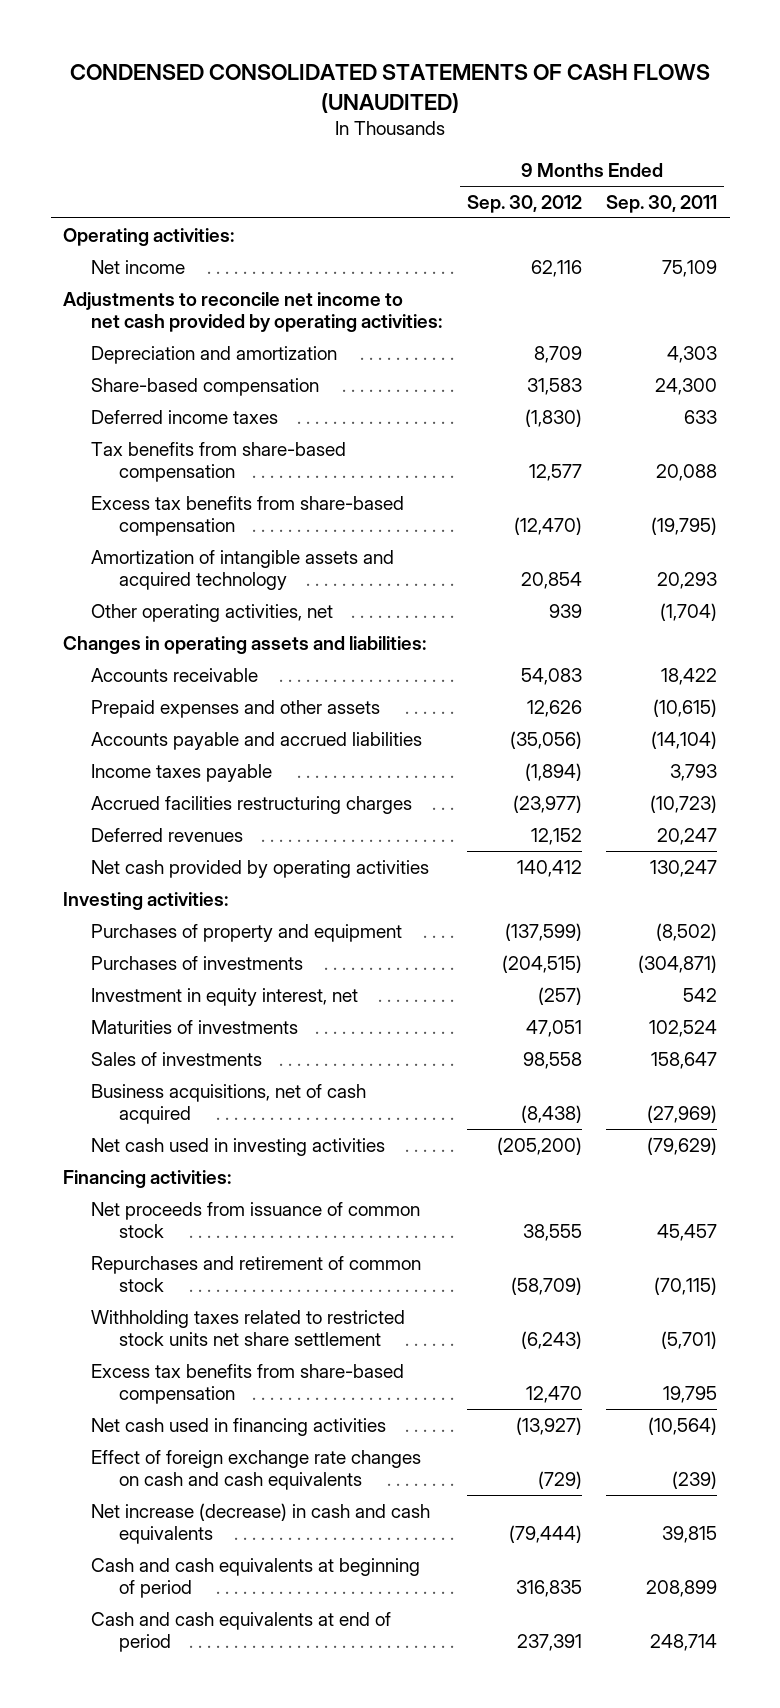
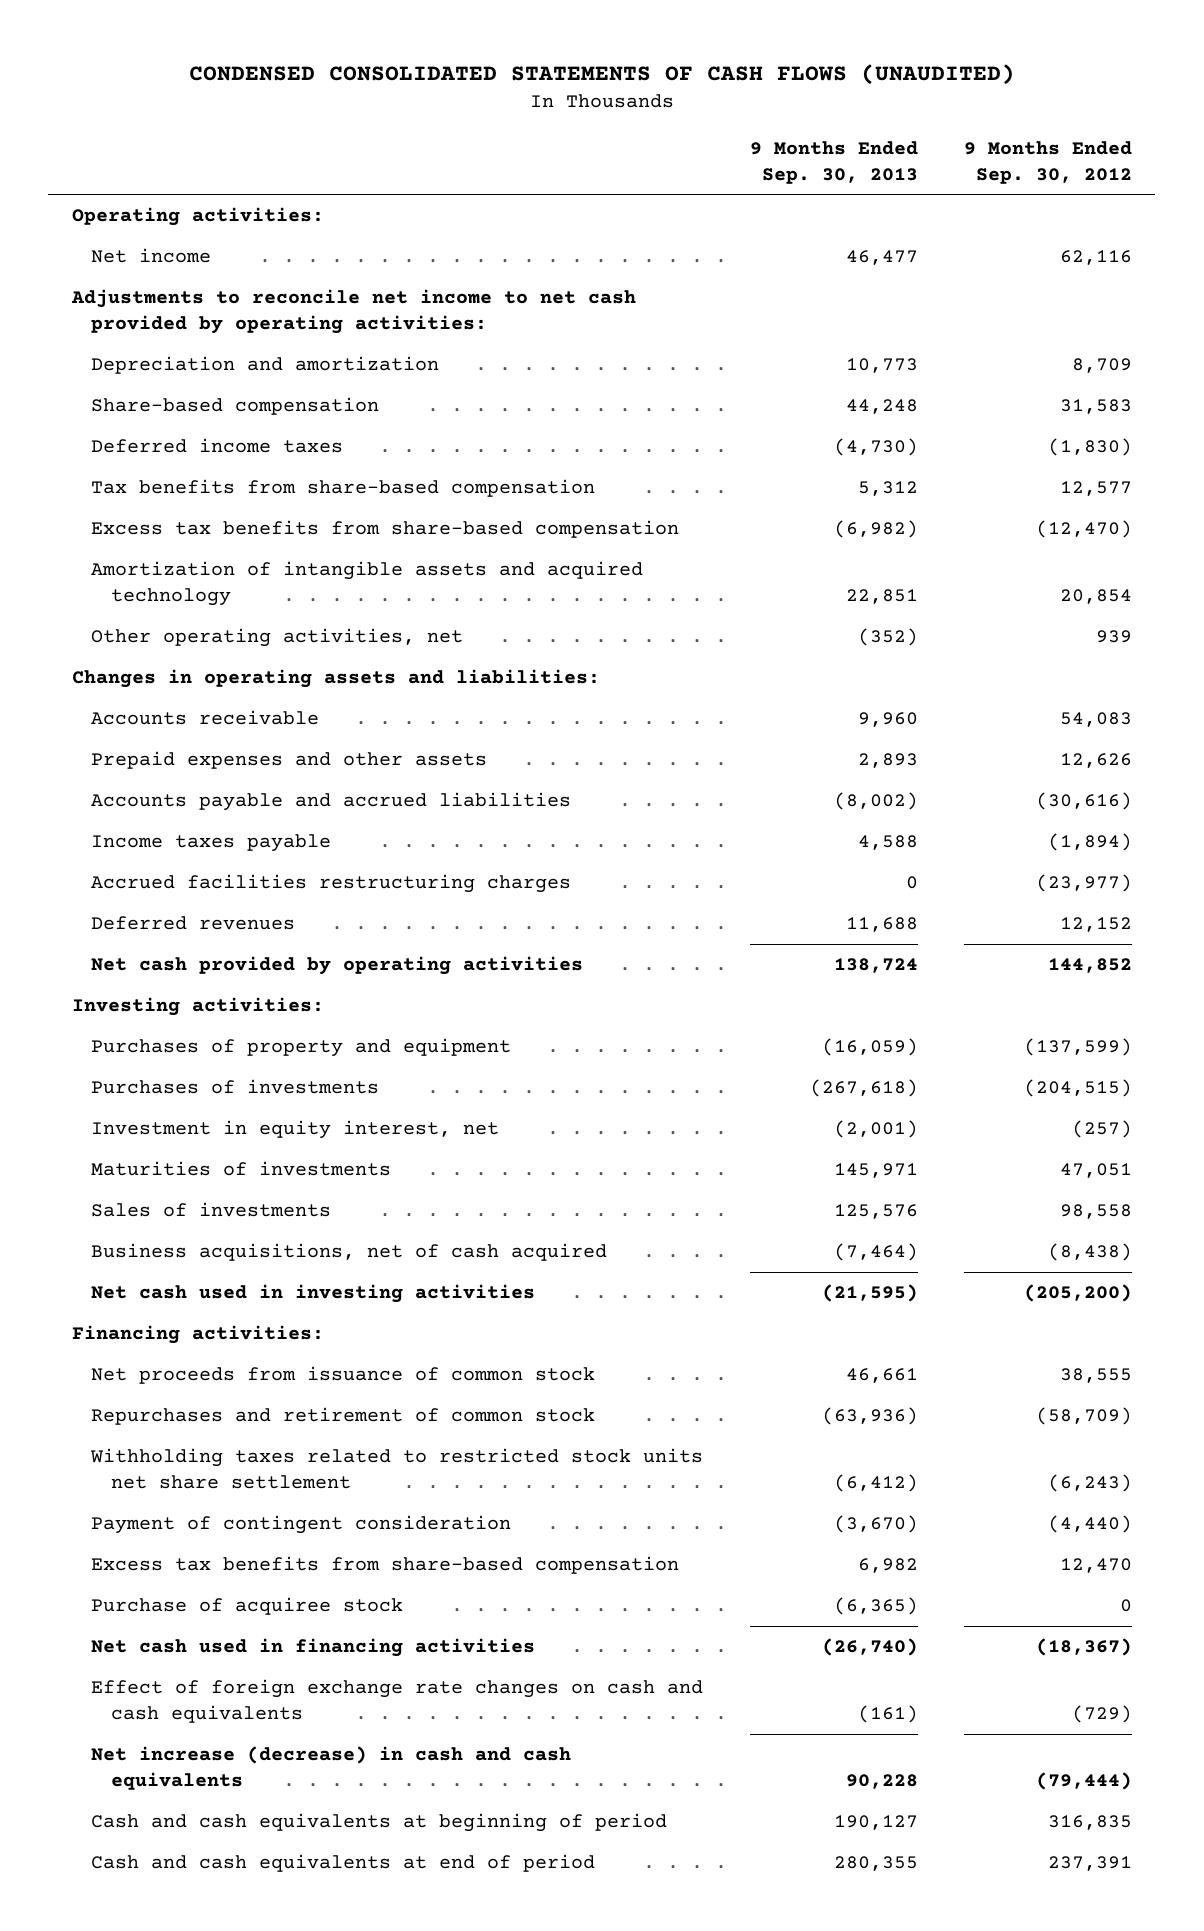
- | 9 Months Ended Sep. 30, 2012 | 9 Months Ended Sep. 30, 2011
+ | 9 Months Ended Sep. 30, 2013 | 9 Months Ended Sep. 30, 2012
- Accounts payable and accrued liabilities | (35,056) | (14,104)
+ Accounts payable and accrued liabilities | (8,002) | (30,616)
- Net cash provided by operating activities | 140,412 | 130,247
+ Net cash provided by operating activities | 138,724 | 144,852
+ Payment of contingent consideration | (3,670) | (4,440)
- Net cash used in financing activities | (13,927) | (10,564)
+ Purchase of acquiree stock | (6,365) | 0
+ Net cash used in financing activities | (26,740) | (18,367)

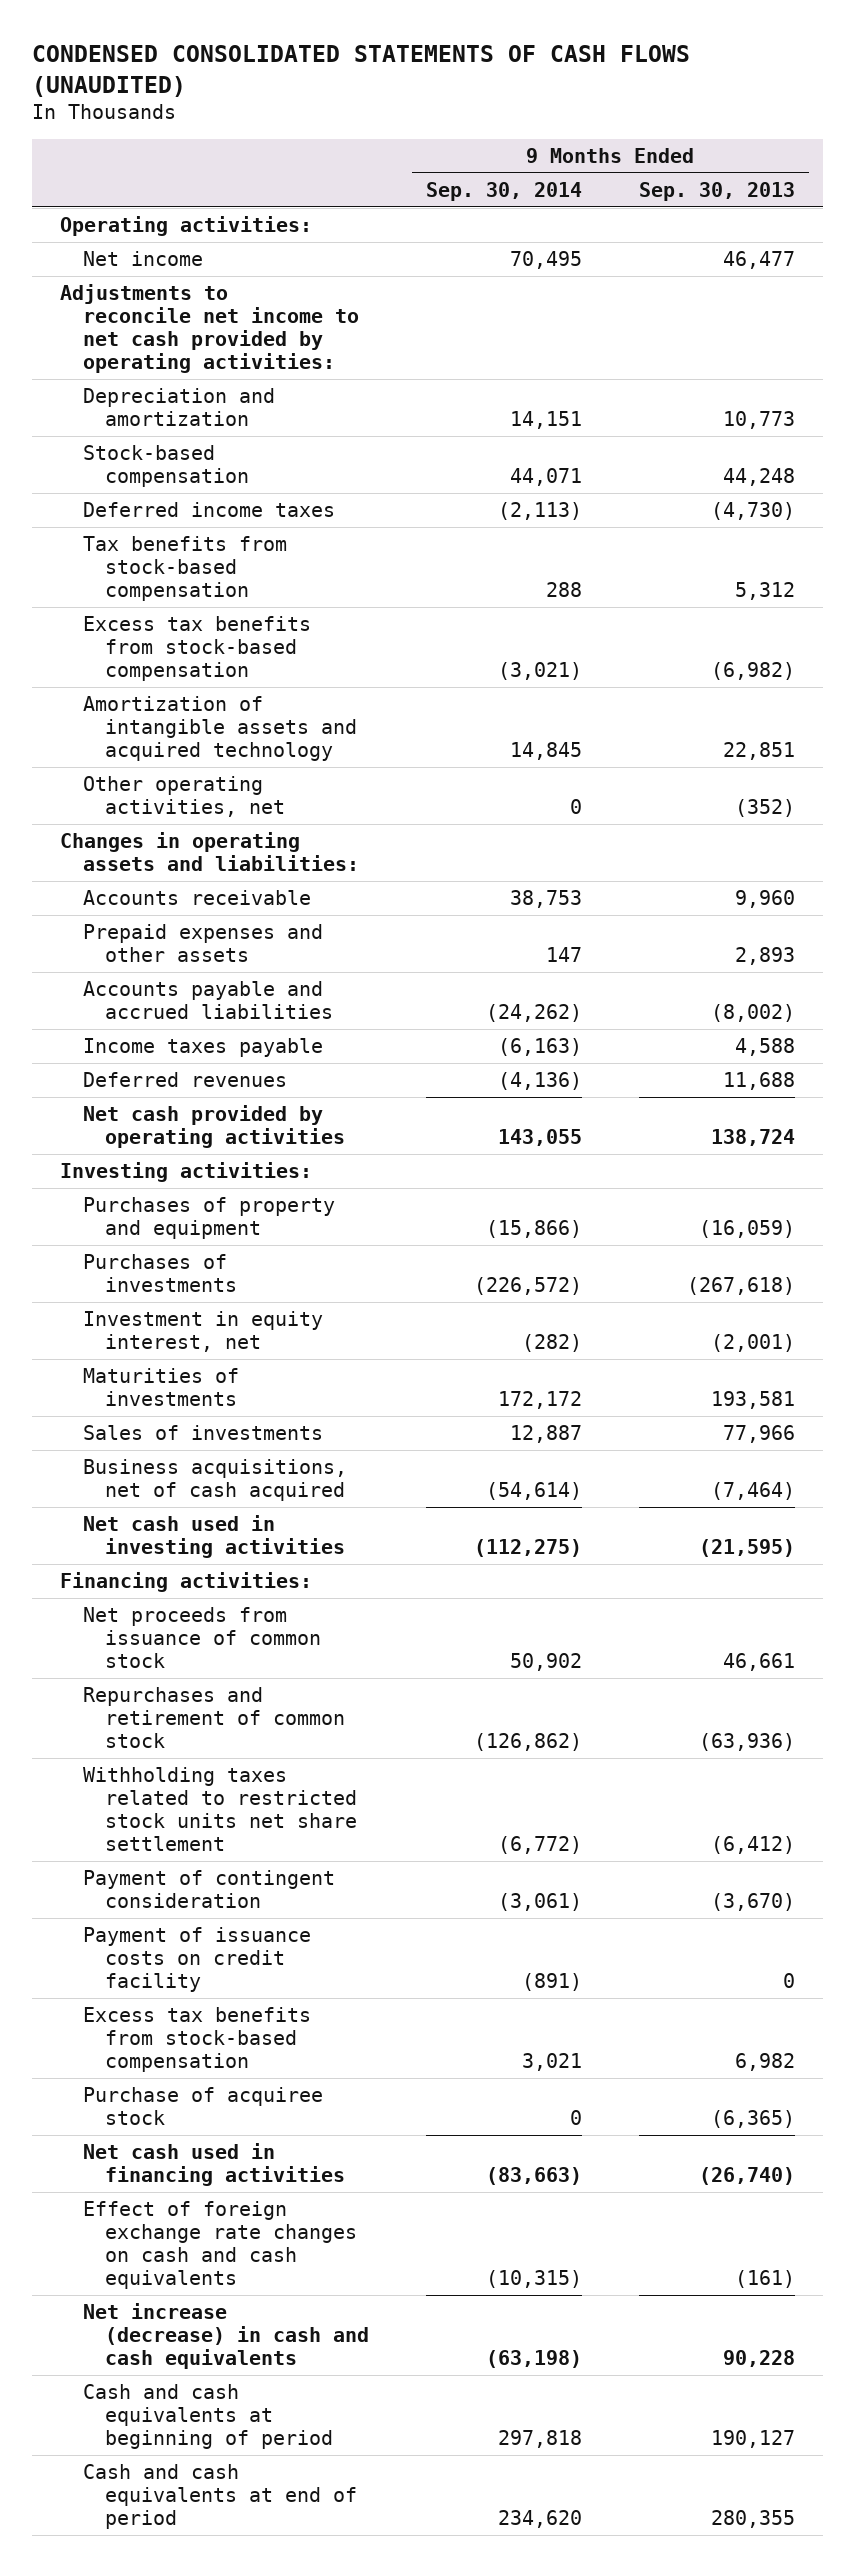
- | 9 Months Ended Sep. 30, 2013 | 9 Months Ended Sep. 30, 2012
+ | 9 Months Ended Sep. 30, 2014 | 9 Months Ended Sep. 30, 2013
- Share-based compensation | 44,248 | 31,583
+ Stock-based compensation | 44,071 | 44,248
- Tax benefits from share-based compensation | 5,312 | 12,577
- Excess tax benefits from share-based compensation | (6,982) | (12,470)
+ Tax benefits from stock-based compensation | 288 | 5,312
+ Excess tax benefits from stock-based compensation | (3,021) | (6,982)
- Accrued facilities restructuring charges | 0 | (23,977)
- Maturities of investments | 145,971 | 47,051
- Sales of investments | 125,576 | 98,558
+ Maturities of investments | 172,172 | 193,581
+ Sales of investments | 12,887 | 77,966
- Excess tax benefits from share-based compensation | 6,982 | 12,470
+ Payment of issuance costs on credit facility | (891) | 0
+ Excess tax benefits from stock-based compensation | 3,021 | 6,982

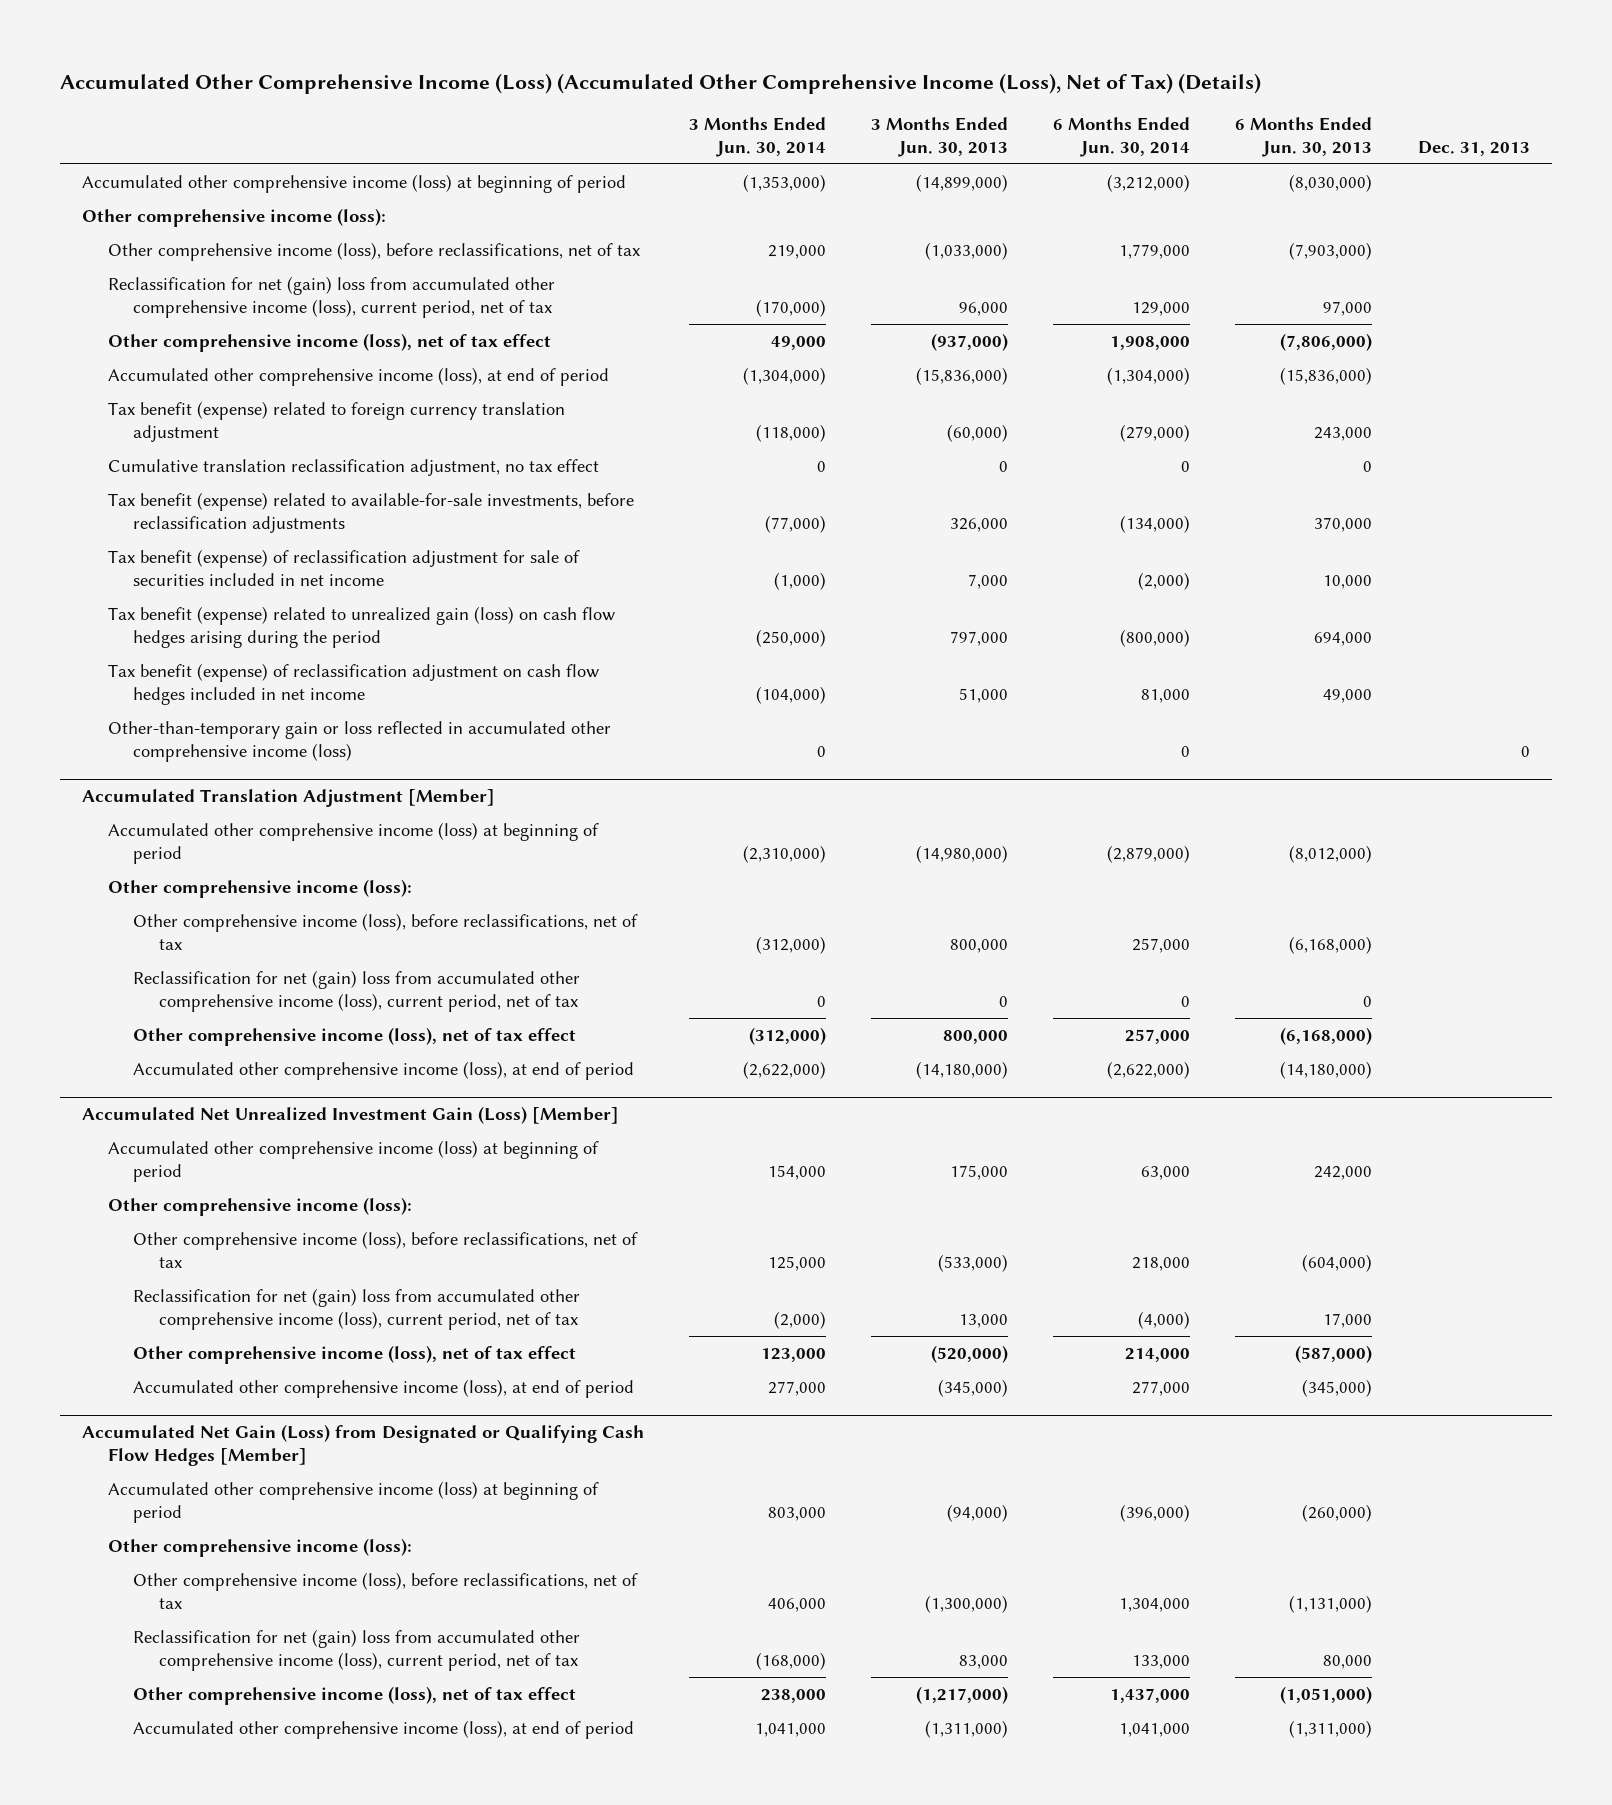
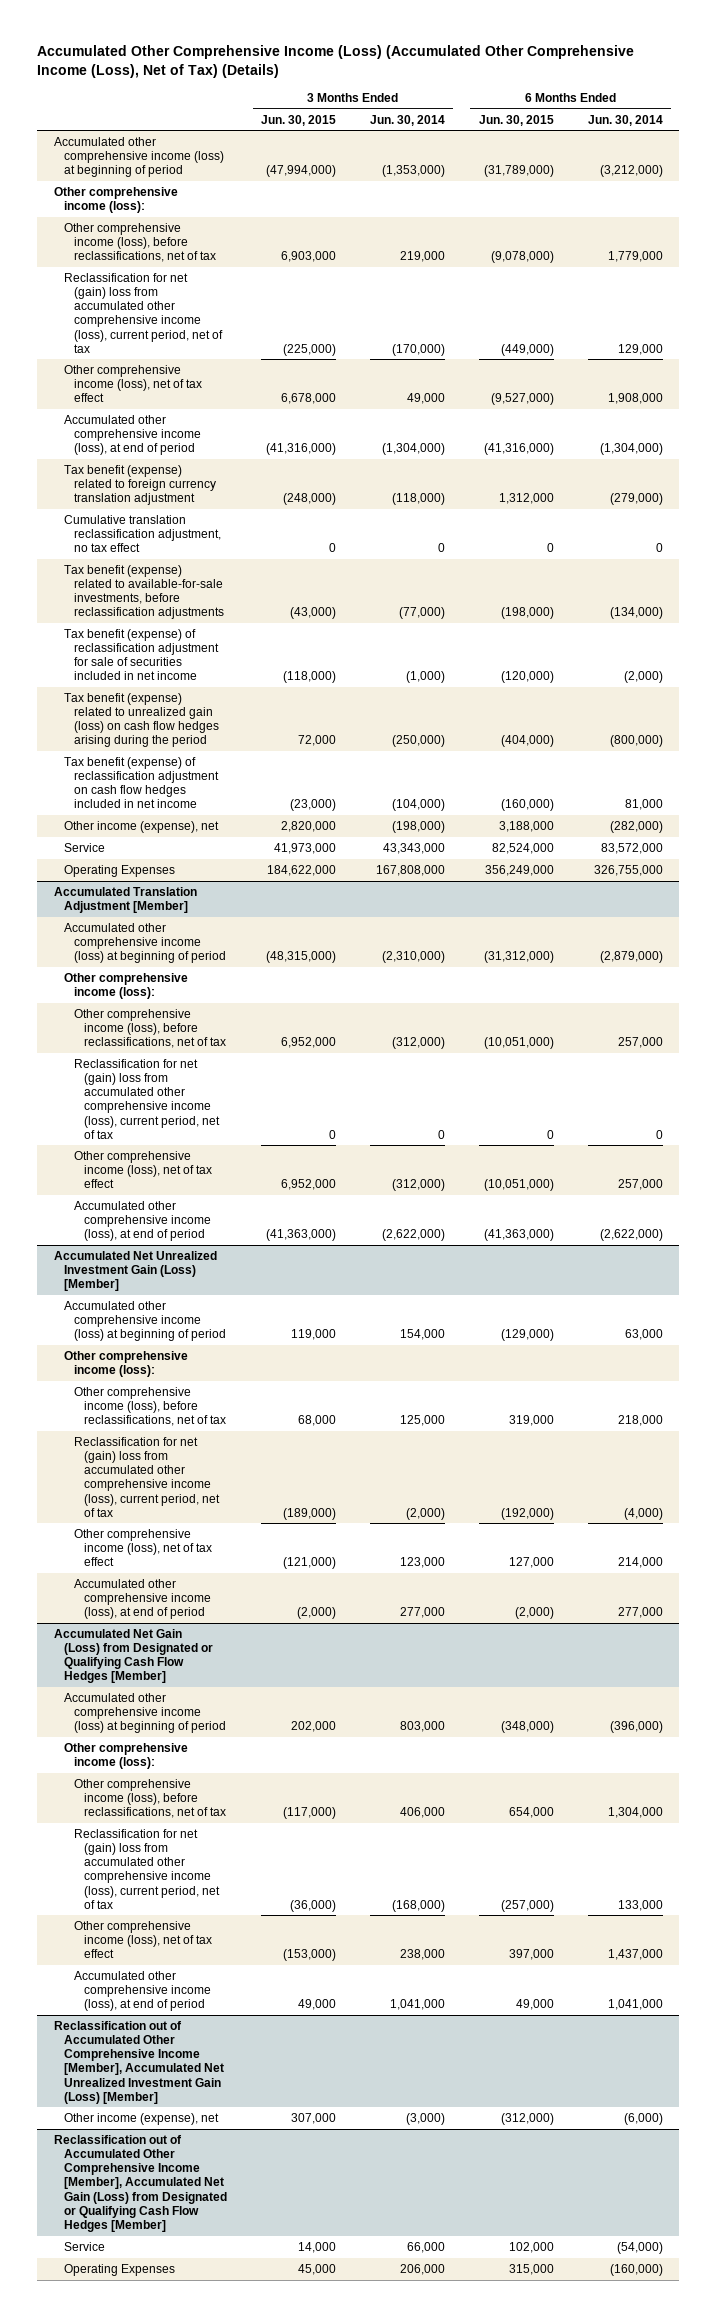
- | 3 Months Ended Jun. 30, 2014 | 3 Months Ended Jun. 30, 2013 | 6 Months Ended Jun. 30, 2014 | 6 Months Ended Jun. 30, 2013 | Dec. 31, 2013
+ | 3 Months Ended Jun. 30, 2015 | 3 Months Ended Jun. 30, 2014 | 6 Months Ended Jun. 30, 2015 | 6 Months Ended Jun. 30, 2014
- Other-than-temporary gain or loss reflected in accumulated other comprehensive income (loss) | 0 | | 0 | | 0
+ Other income (expense), net | 2,820,000 | (198,000) | 3,188,000 | (282,000)
+ Service | 41,973,000 | 43,343,000 | 82,524,000 | 83,572,000
+ Operating Expenses | 184,622,000 | 167,808,000 | 356,249,000 | 326,755,000
+ Reclassification out of Accumulated Other Comprehensive Income [Member], Accumulated Net Unrealized Investment Gain (Loss) [Member]
+ Other income (expense), net | 307,000 | (3,000) | (312,000) | (6,000)
+ Reclassification out of Accumulated Other Comprehensive Income [Member], Accumulated Net Gain (Loss) from Designated or Qualifying Cash Flow Hedges [Member]
+ Service | 14,000 | 66,000 | 102,000 | (54,000)
+ Operating Expenses | 45,000 | 206,000 | 315,000 | (160,000)

